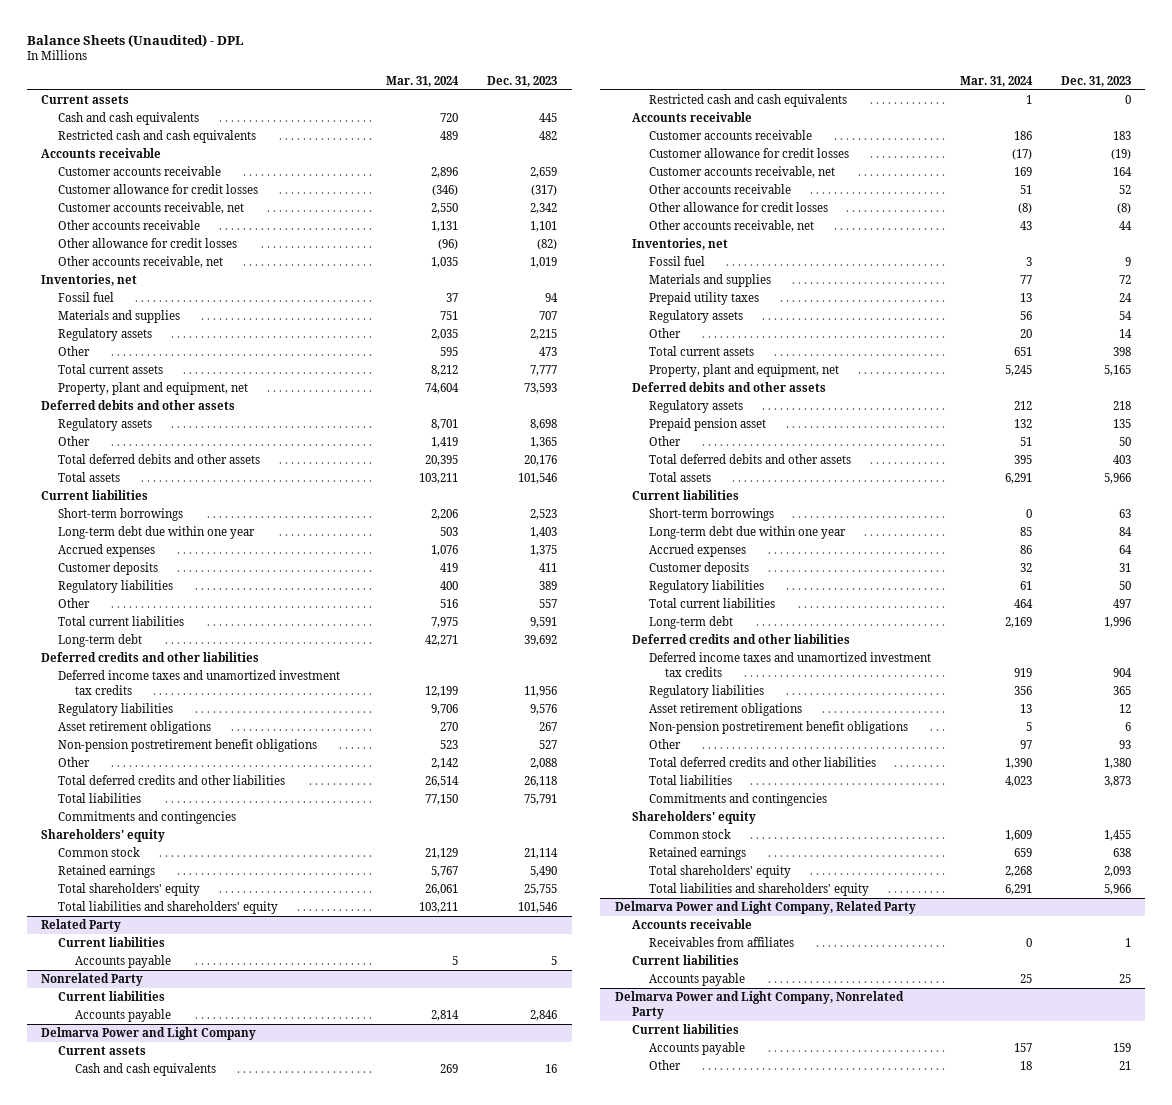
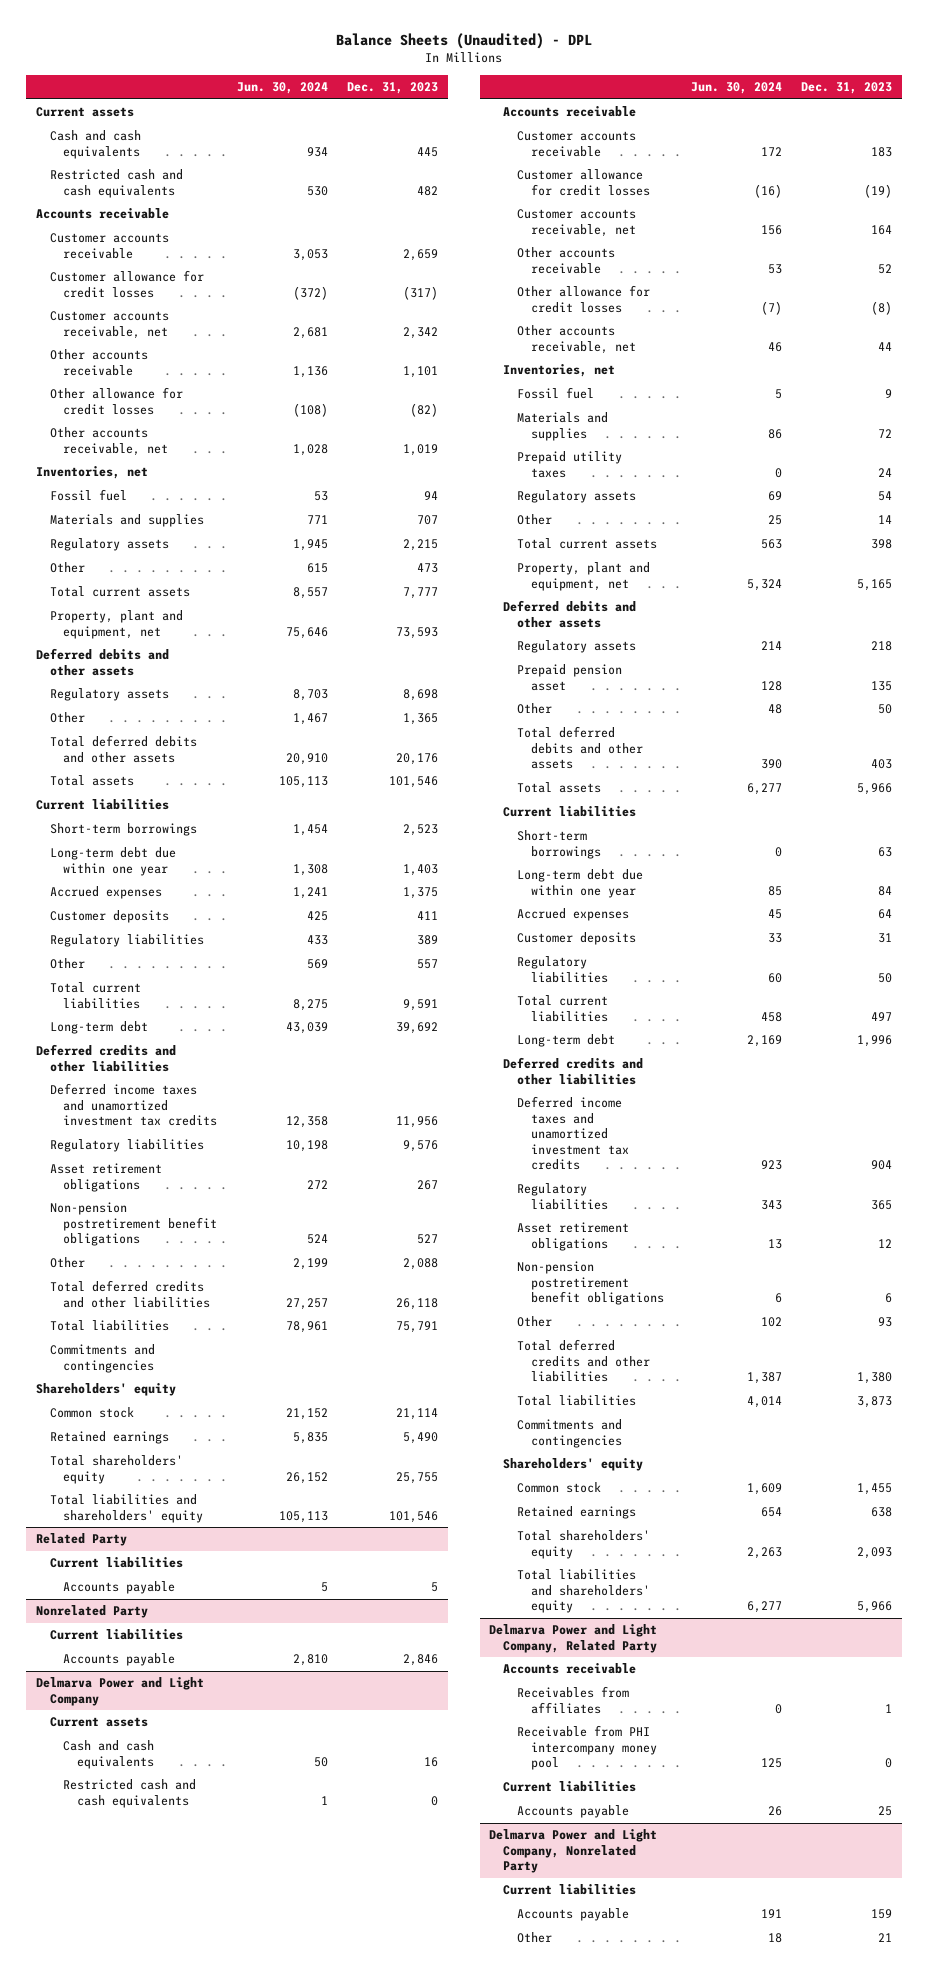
- | Mar. 31, 2024 | Dec. 31, 2023
+ | Jun. 30, 2024 | Dec. 31, 2023
@ Delmarva Power and Light Company, Related Party
+ Receivable from PHI intercompany money pool | 125 | 0

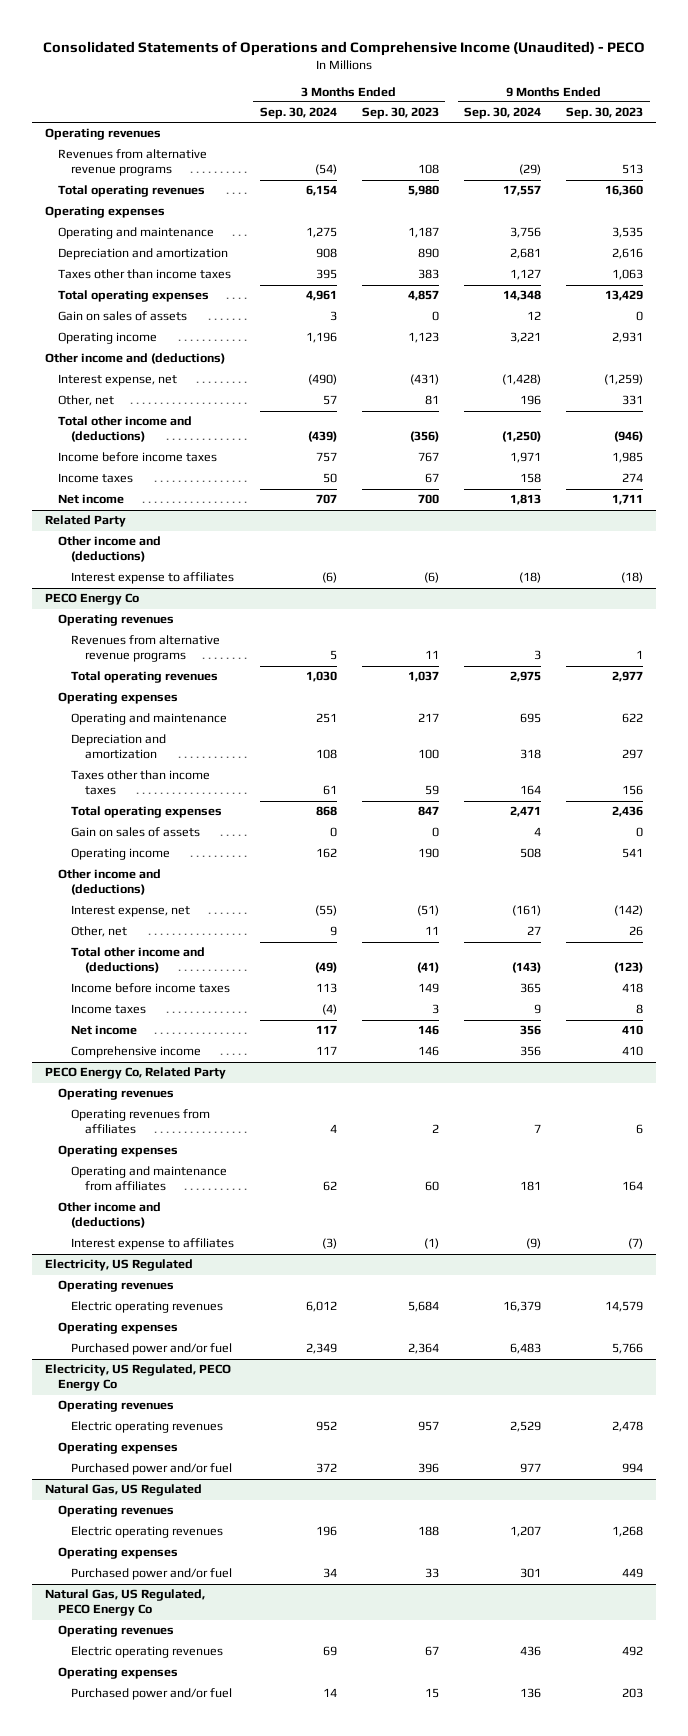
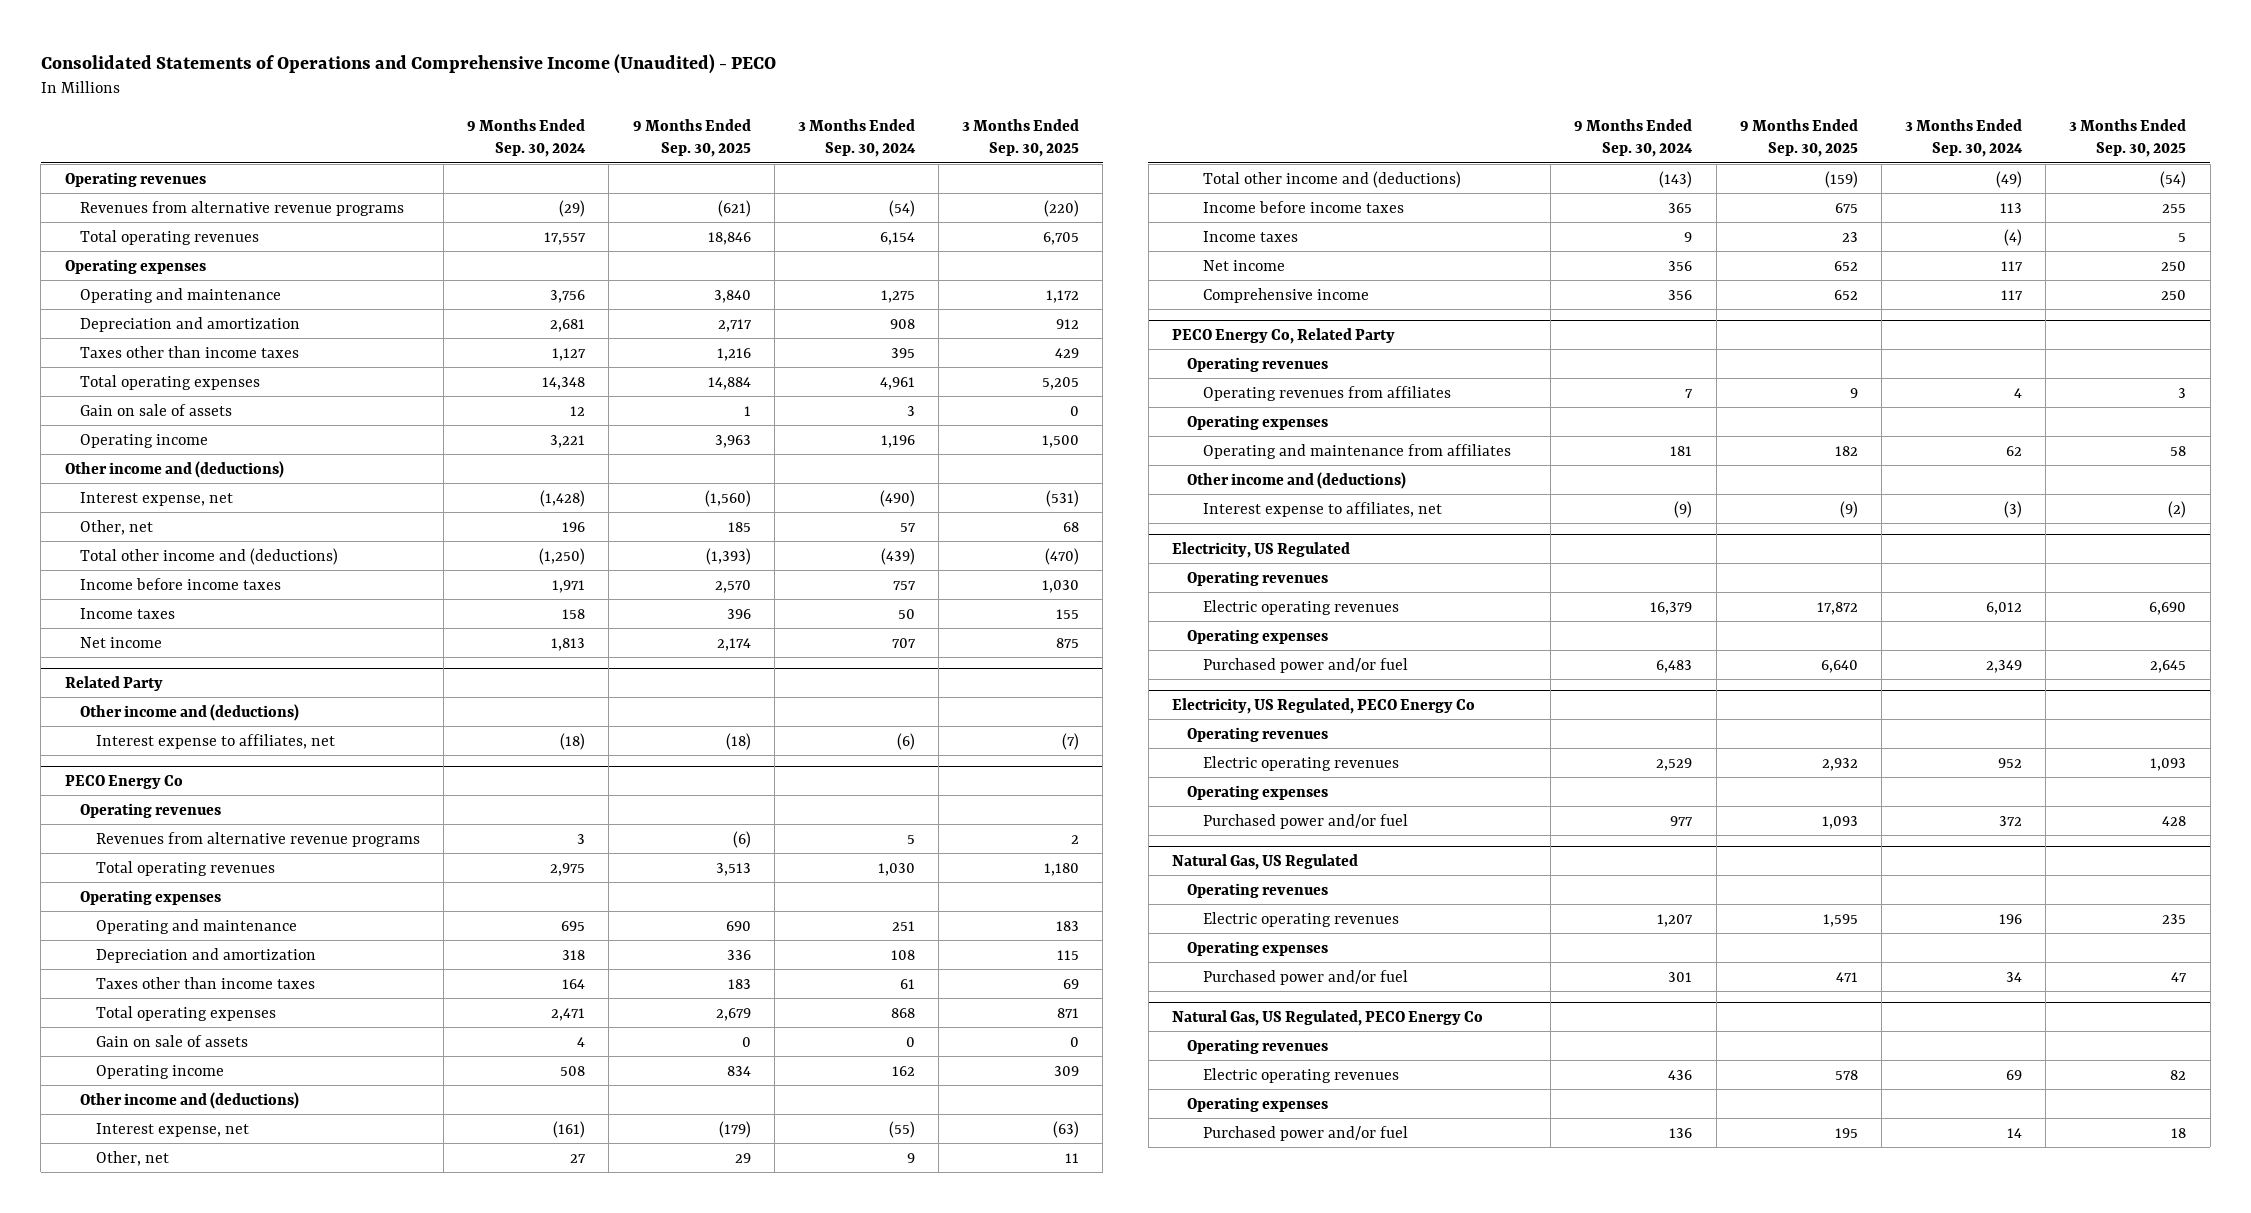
- | 3 Months Ended Sep. 30, 2024 | 3 Months Ended Sep. 30, 2023 | 9 Months Ended Sep. 30, 2024 | 9 Months Ended Sep. 30, 2023
+ | 9 Months Ended Sep. 30, 2024 | 9 Months Ended Sep. 30, 2025 | 3 Months Ended Sep. 30, 2024 | 3 Months Ended Sep. 30, 2025
- Gain on sales of assets | 3 | 0 | 12 | 0
+ Gain on sale of assets | 12 | 1 | 3 | 0
@ Related Party
- Interest expense to affiliates | (6) | (6) | (18) | (18)
+ Interest expense to affiliates, net | (18) | (18) | (6) | (7)
@ PECO Energy Co
- Gain on sales of assets | 0 | 0 | 4 | 0
+ Gain on sale of assets | 4 | 0 | 0 | 0
@ PECO Energy Co, Related Party
- Interest expense to affiliates | (3) | (1) | (9) | (7)
+ Interest expense to affiliates, net | (9) | (9) | (3) | (2)

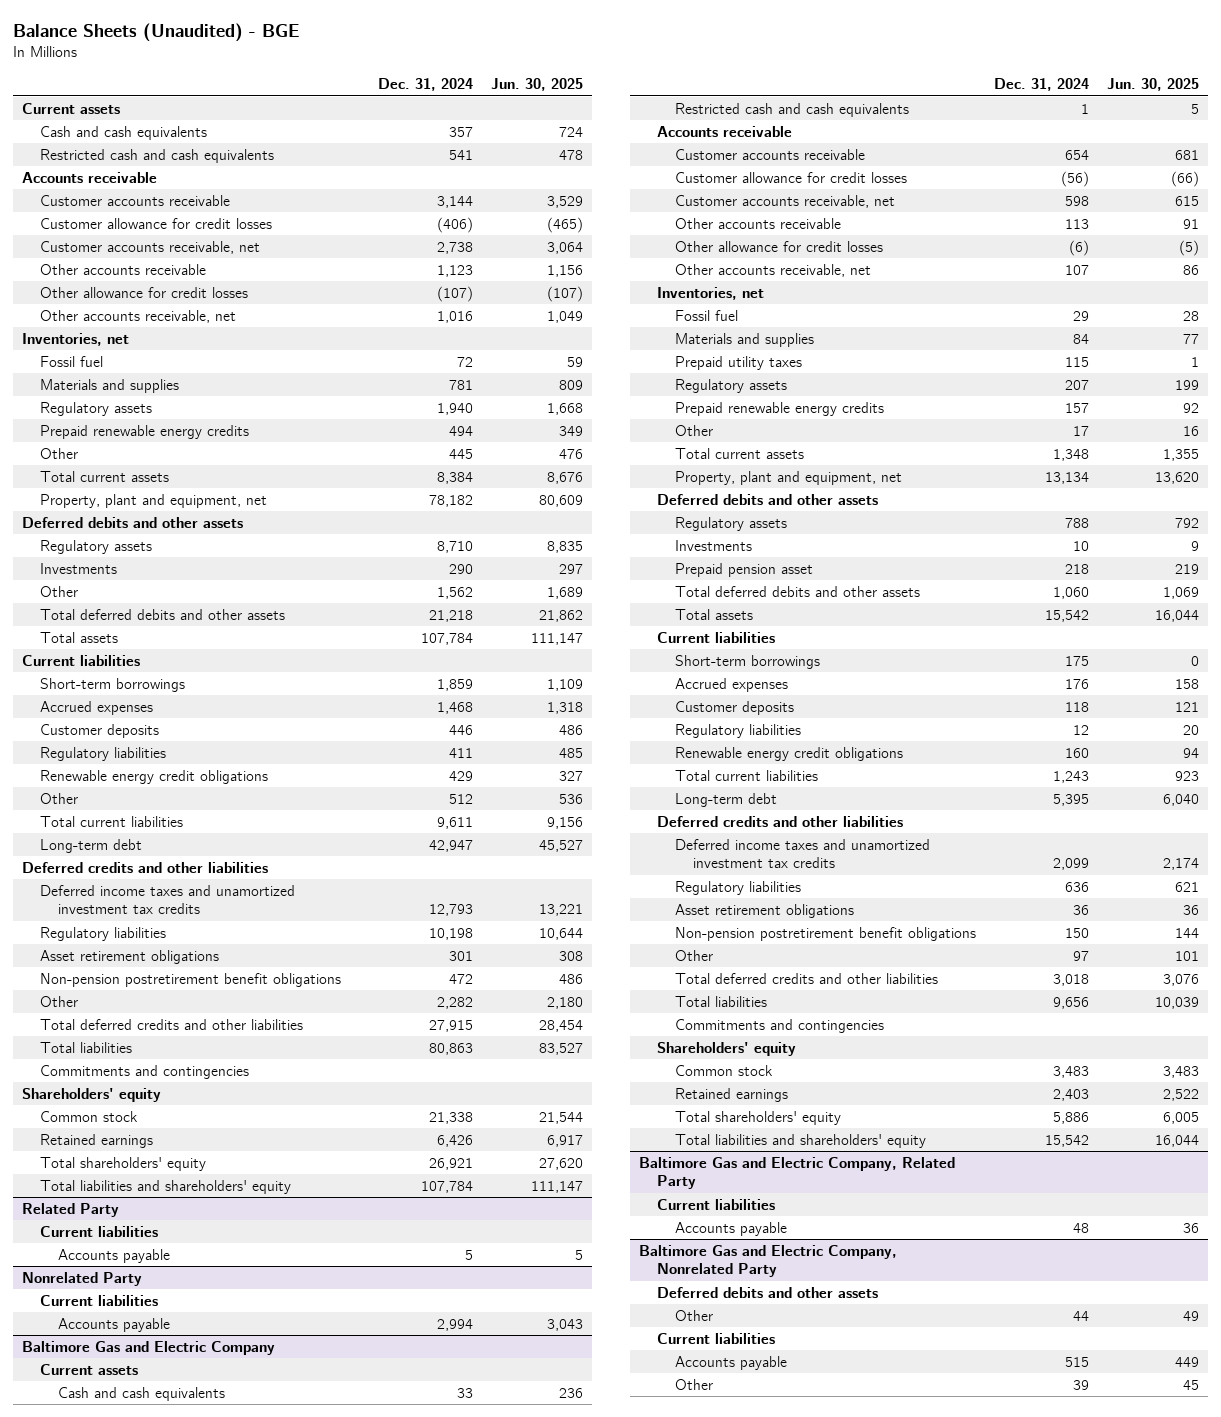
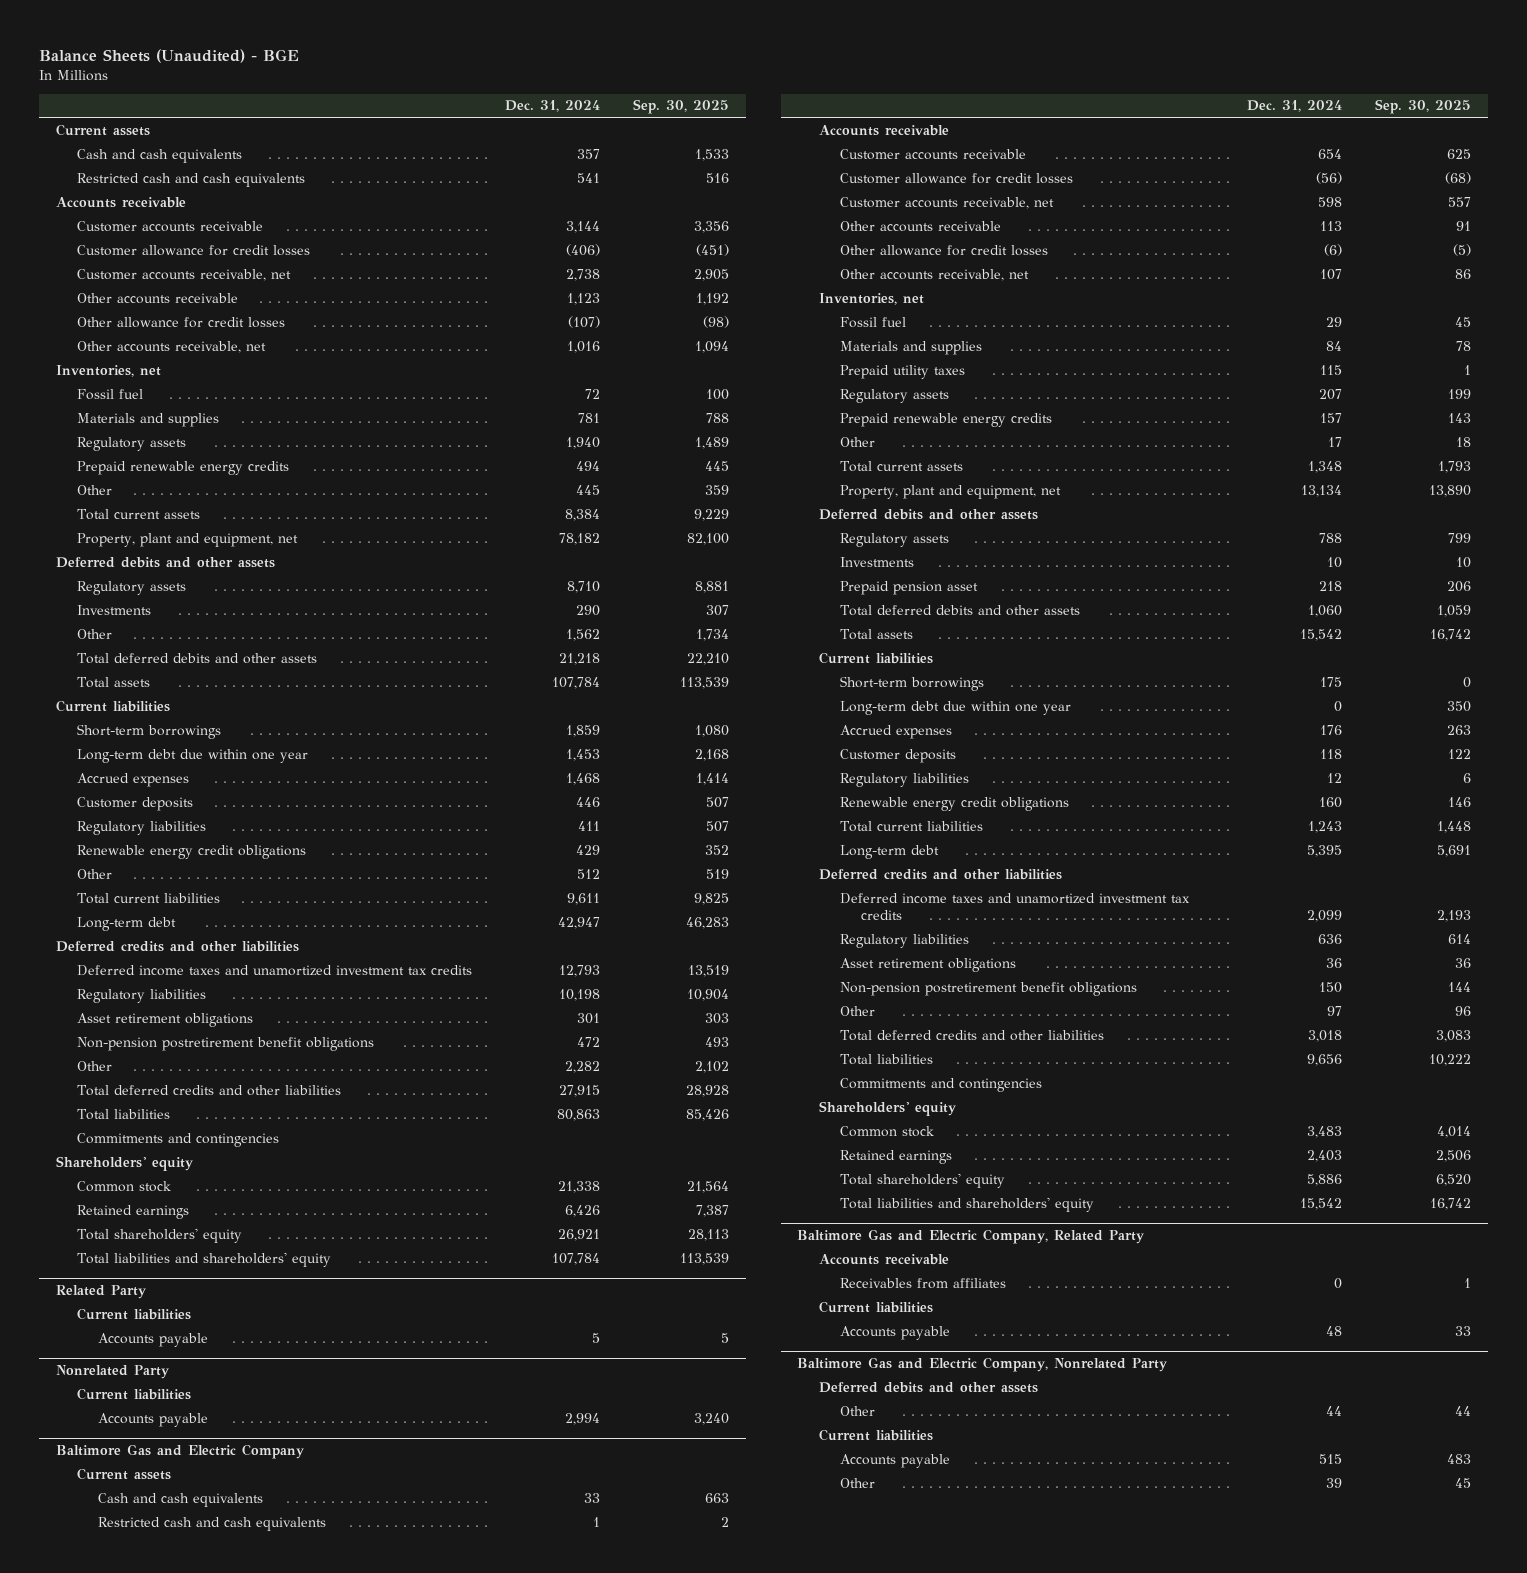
- | Dec. 31, 2024 | Jun. 30, 2025
+ | Dec. 31, 2024 | Sep. 30, 2025
+ Long-term debt due within one year | 1,453 | 2,168
@ Baltimore Gas and Electric Company
+ Long-term debt due within one year | 0 | 350
@ Baltimore Gas and Electric Company, Related Party
+ Accounts receivable
+ Receivables from affiliates | 0 | 1

